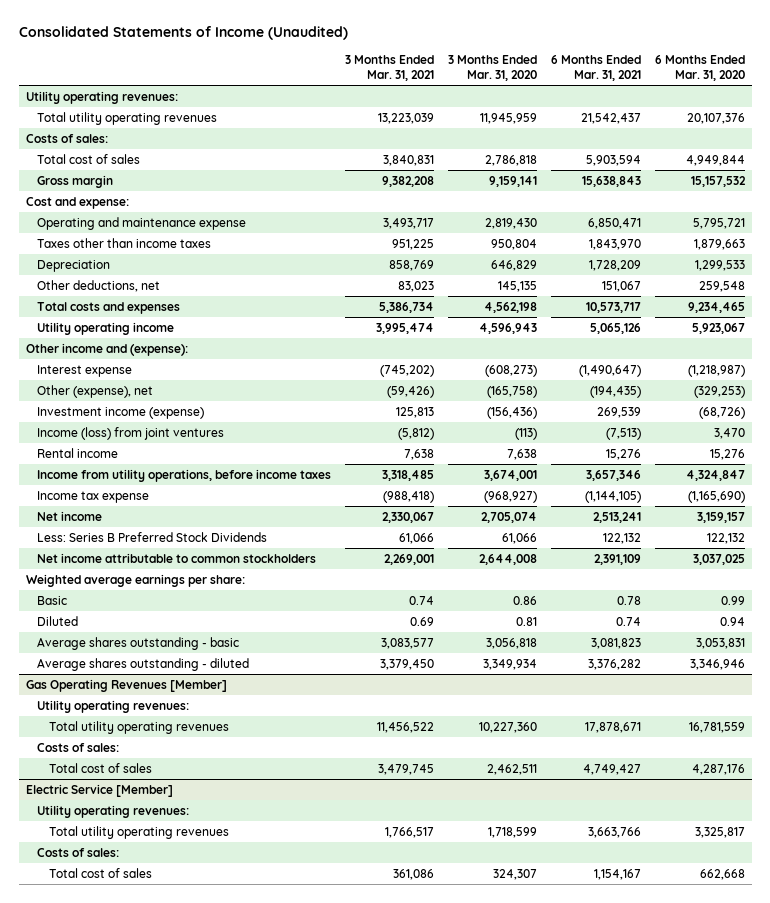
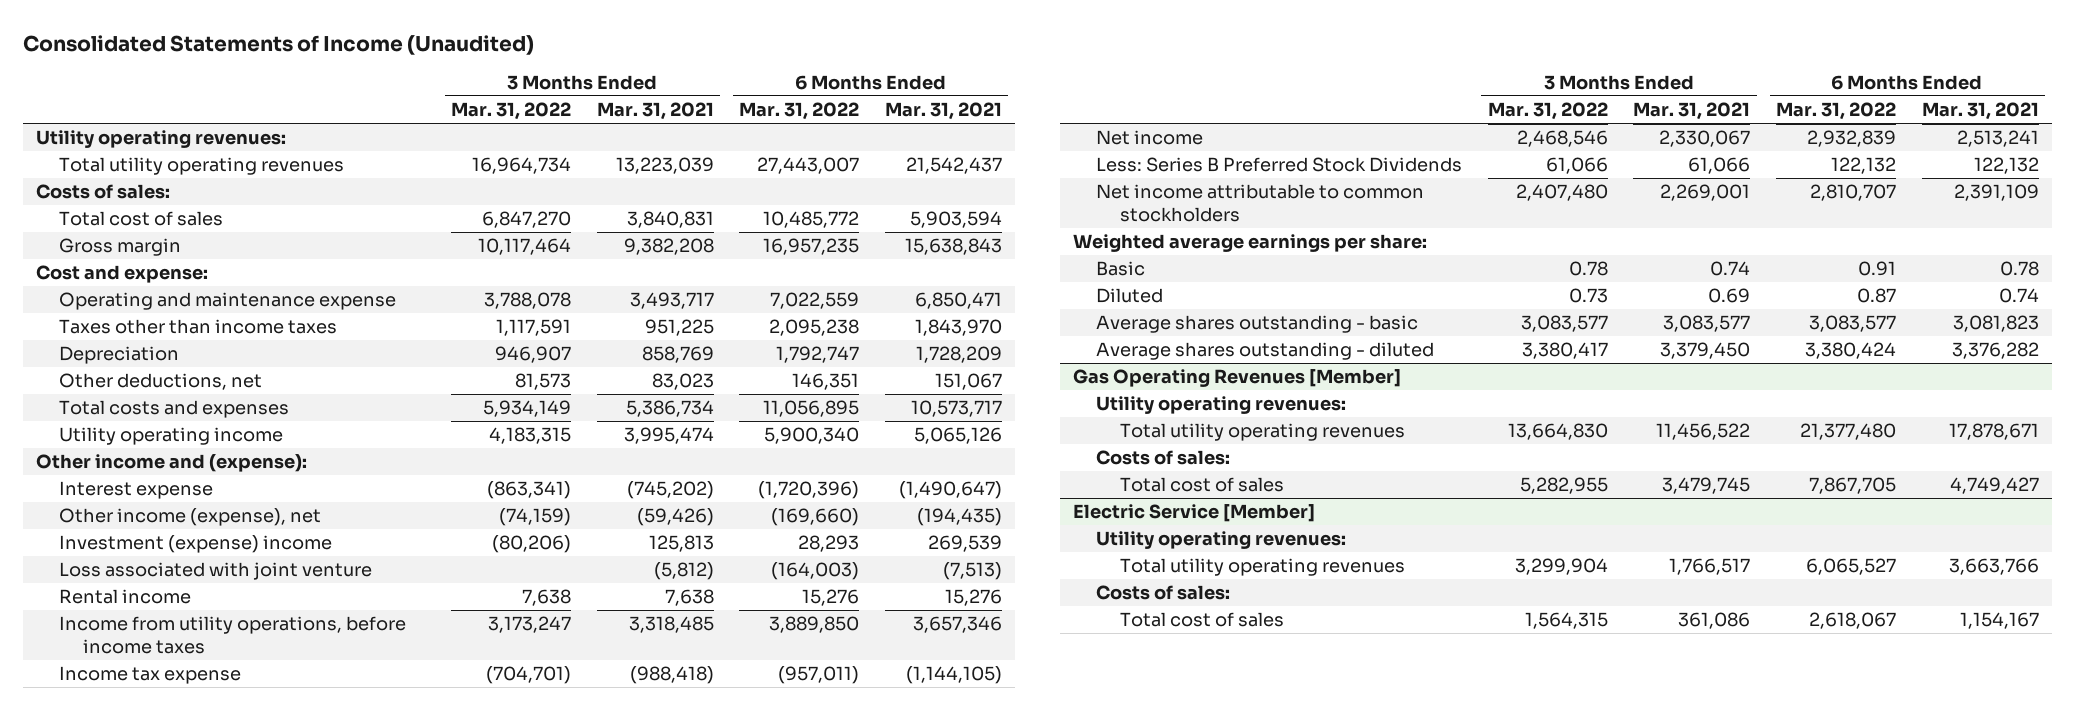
- | 3 Months Ended Mar. 31, 2021 | 3 Months Ended Mar. 31, 2020 | 6 Months Ended Mar. 31, 2021 | 6 Months Ended Mar. 31, 2020
+ | 3 Months Ended Mar. 31, 2022 | 3 Months Ended Mar. 31, 2021 | 6 Months Ended Mar. 31, 2022 | 6 Months Ended Mar. 31, 2021
- Other (expense), net | (59,426) | (165,758) | (194,435) | (329,253)
- Investment income (expense) | 125,813 | (156,436) | 269,539 | (68,726)
- Income (loss) from joint ventures | (5,812) | (113) | (7,513) | 3,470
+ Other income (expense), net | (74,159) | (59,426) | (169,660) | (194,435)
+ Investment (expense) income | (80,206) | 125,813 | 28,293 | 269,539
+ Loss associated with joint venture | | (5,812) | (164,003) | (7,513)

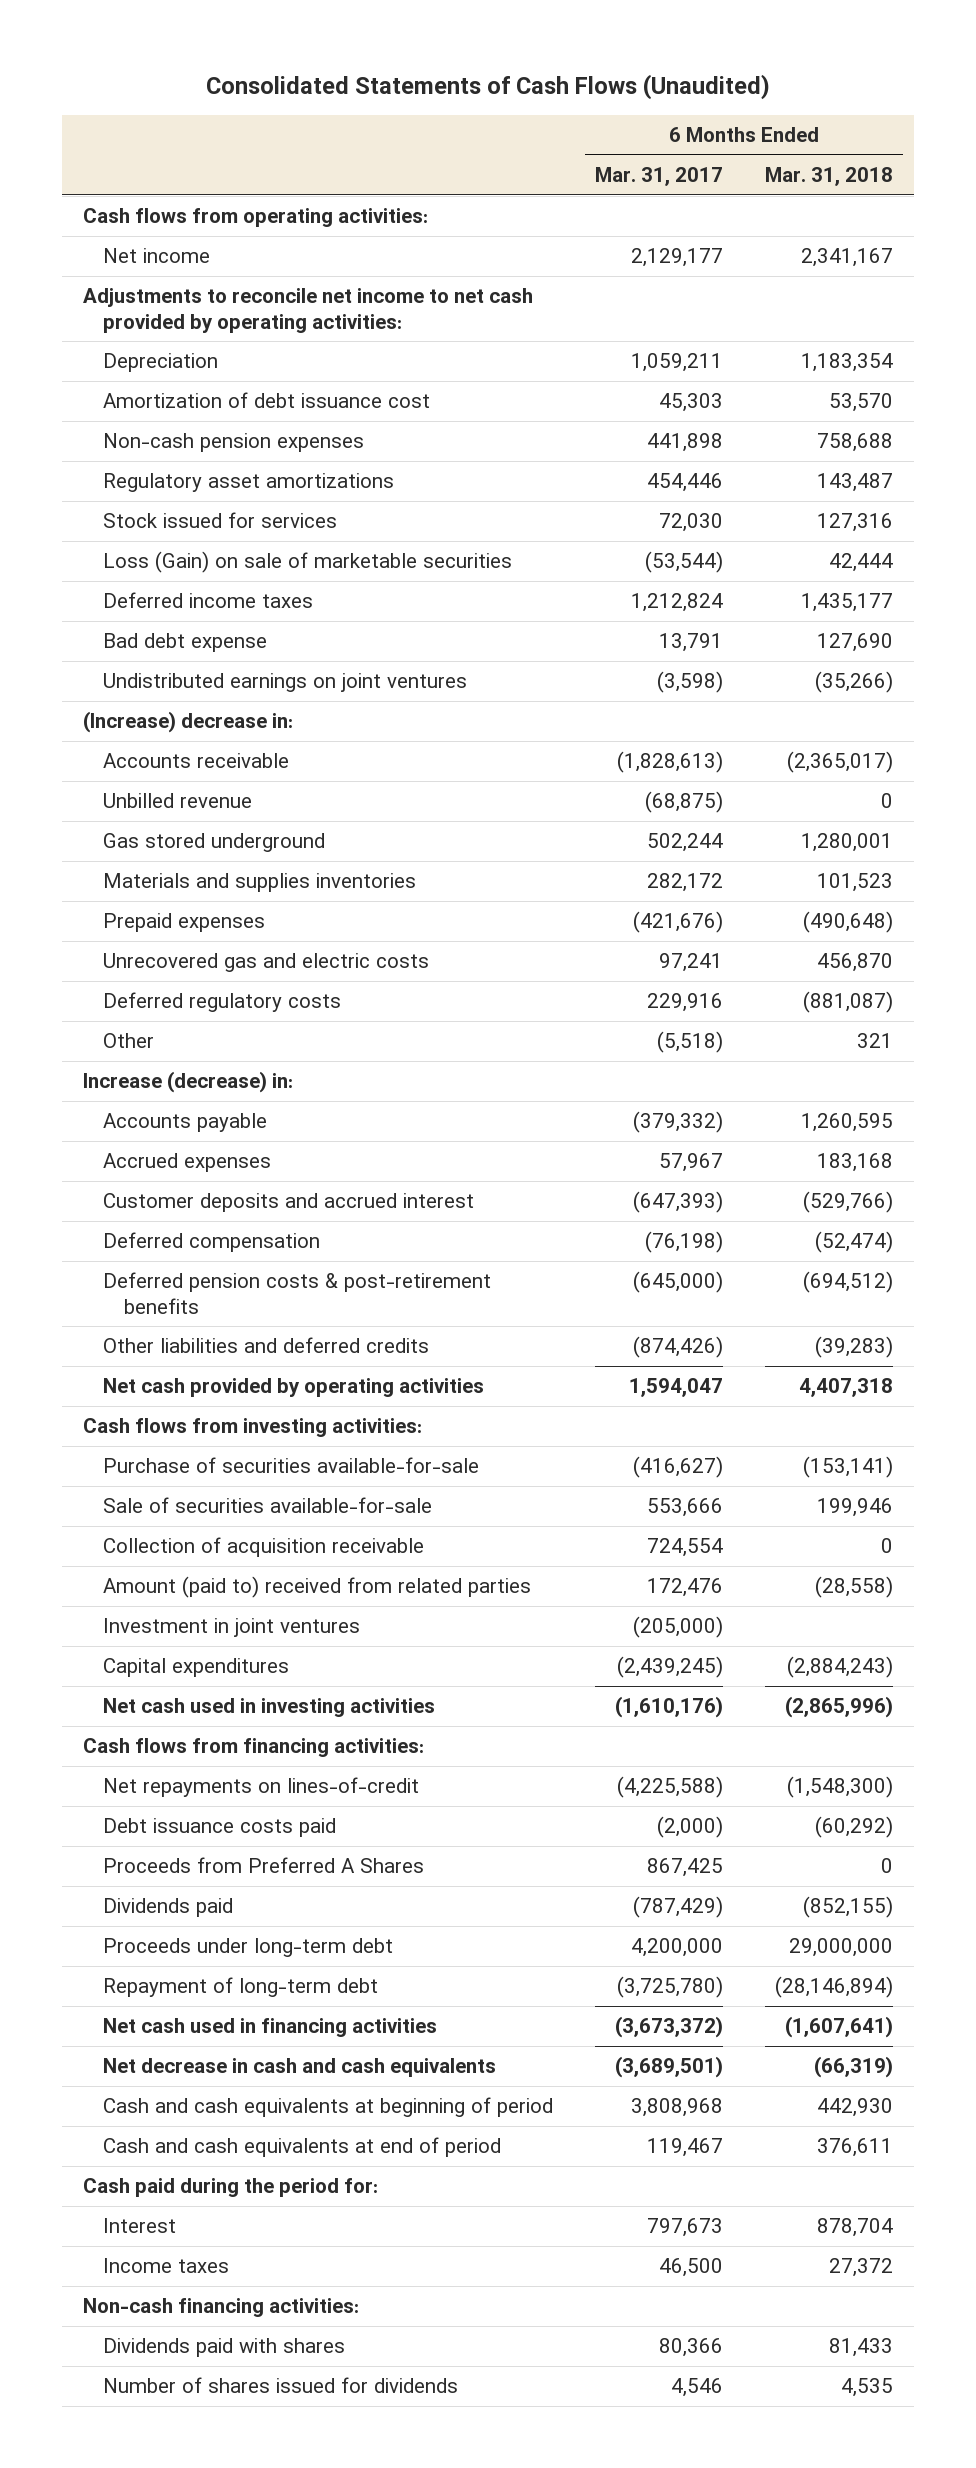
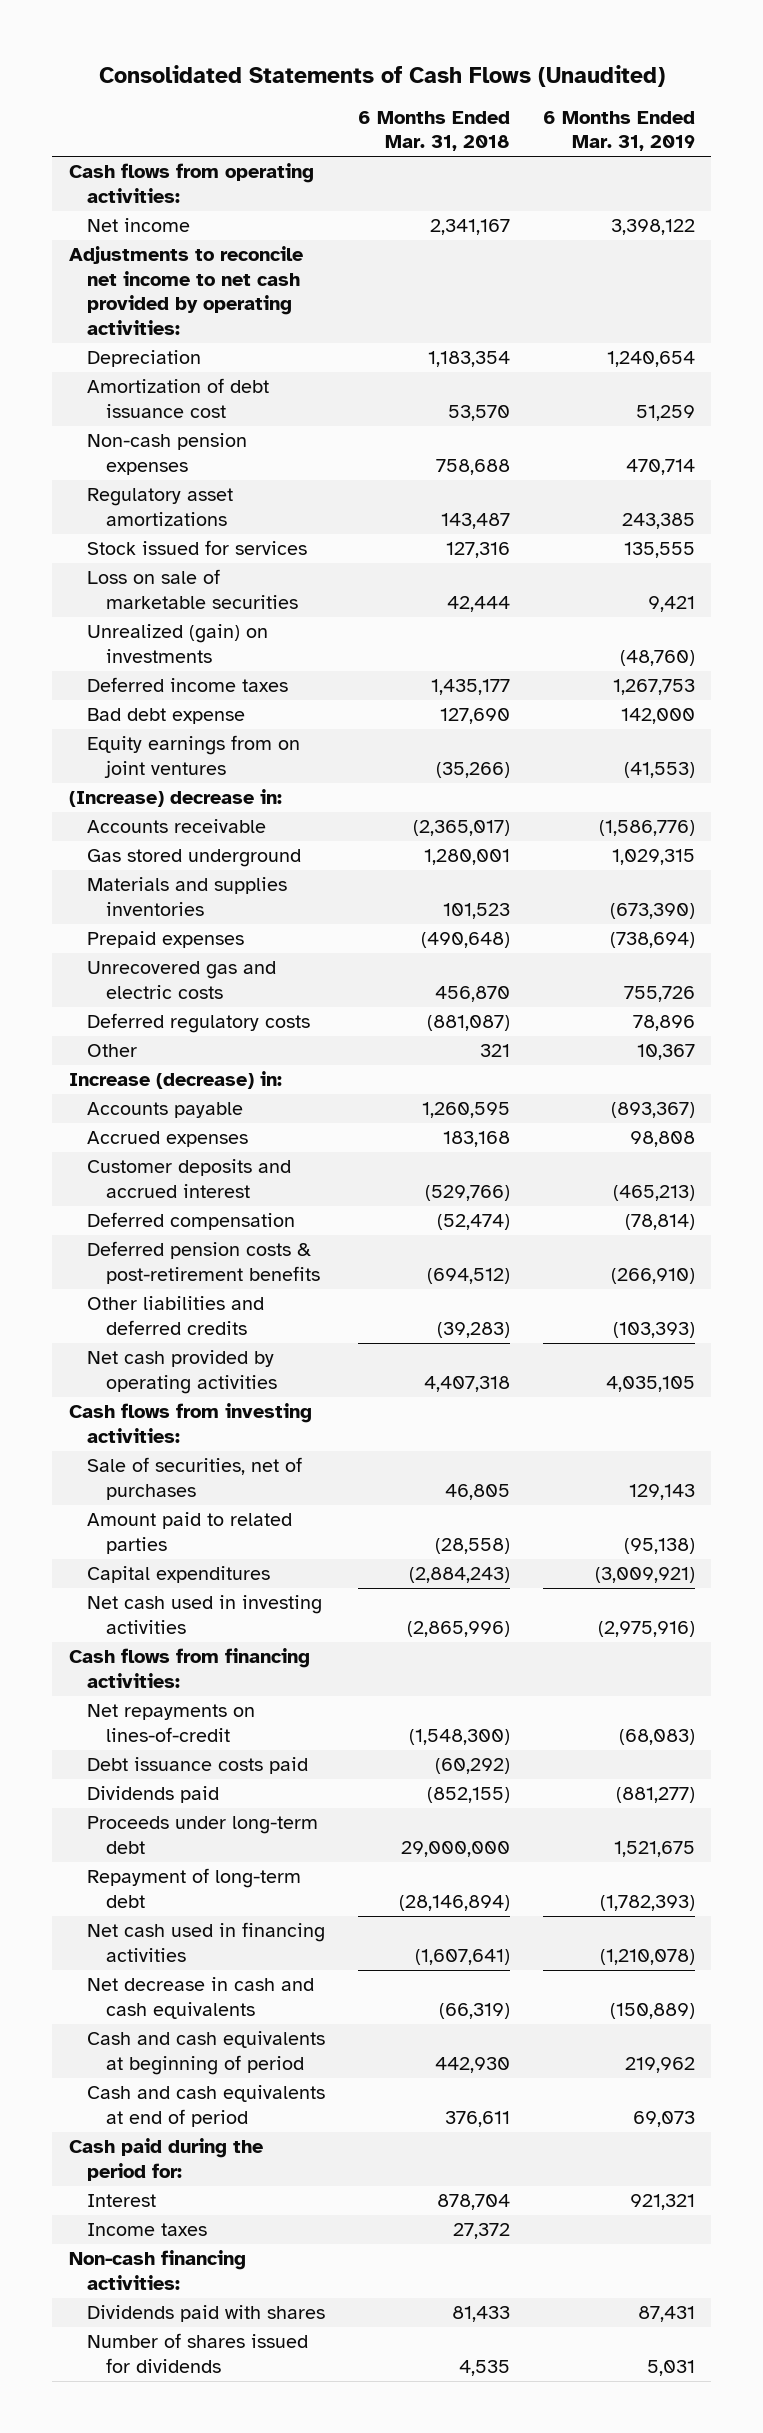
- | 6 Months Ended Mar. 31, 2017 | 6 Months Ended Mar. 31, 2018
+ | 6 Months Ended Mar. 31, 2018 | 6 Months Ended Mar. 31, 2019
- Loss (Gain) on sale of marketable securities | (53,544) | 42,444
+ Loss on sale of marketable securities | 42,444 | 9,421
+ Unrealized (gain) on investments | | (48,760)
- Undistributed earnings on joint ventures | (3,598) | (35,266)
+ Equity earnings from on joint ventures | (35,266) | (41,553)
- Unbilled revenue | (68,875) | 0
- Purchase of securities available-for-sale | (416,627) | (153,141)
- Sale of securities available-for-sale | 553,666 | 199,946
- Collection of acquisition receivable | 724,554 | 0
- Amount (paid to) received from related parties | 172,476 | (28,558)
- Investment in joint ventures | (205,000) |
+ Sale of securities, net of purchases | 46,805 | 129,143
+ Amount paid to related parties | (28,558) | (95,138)
- Proceeds from Preferred A Shares | 867,425 | 0

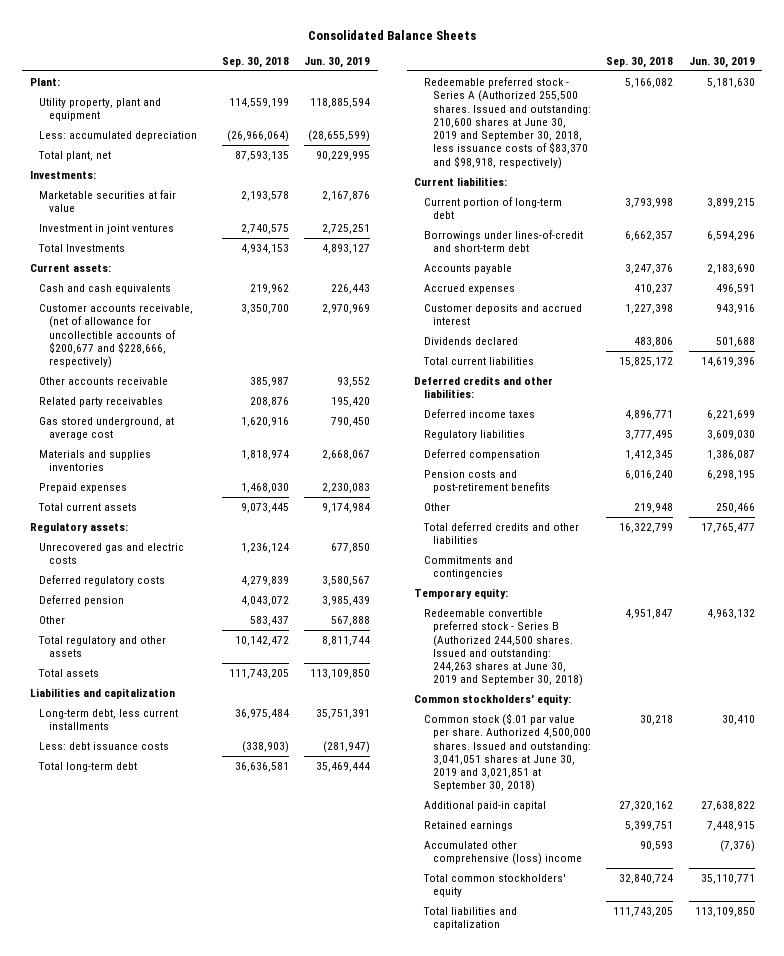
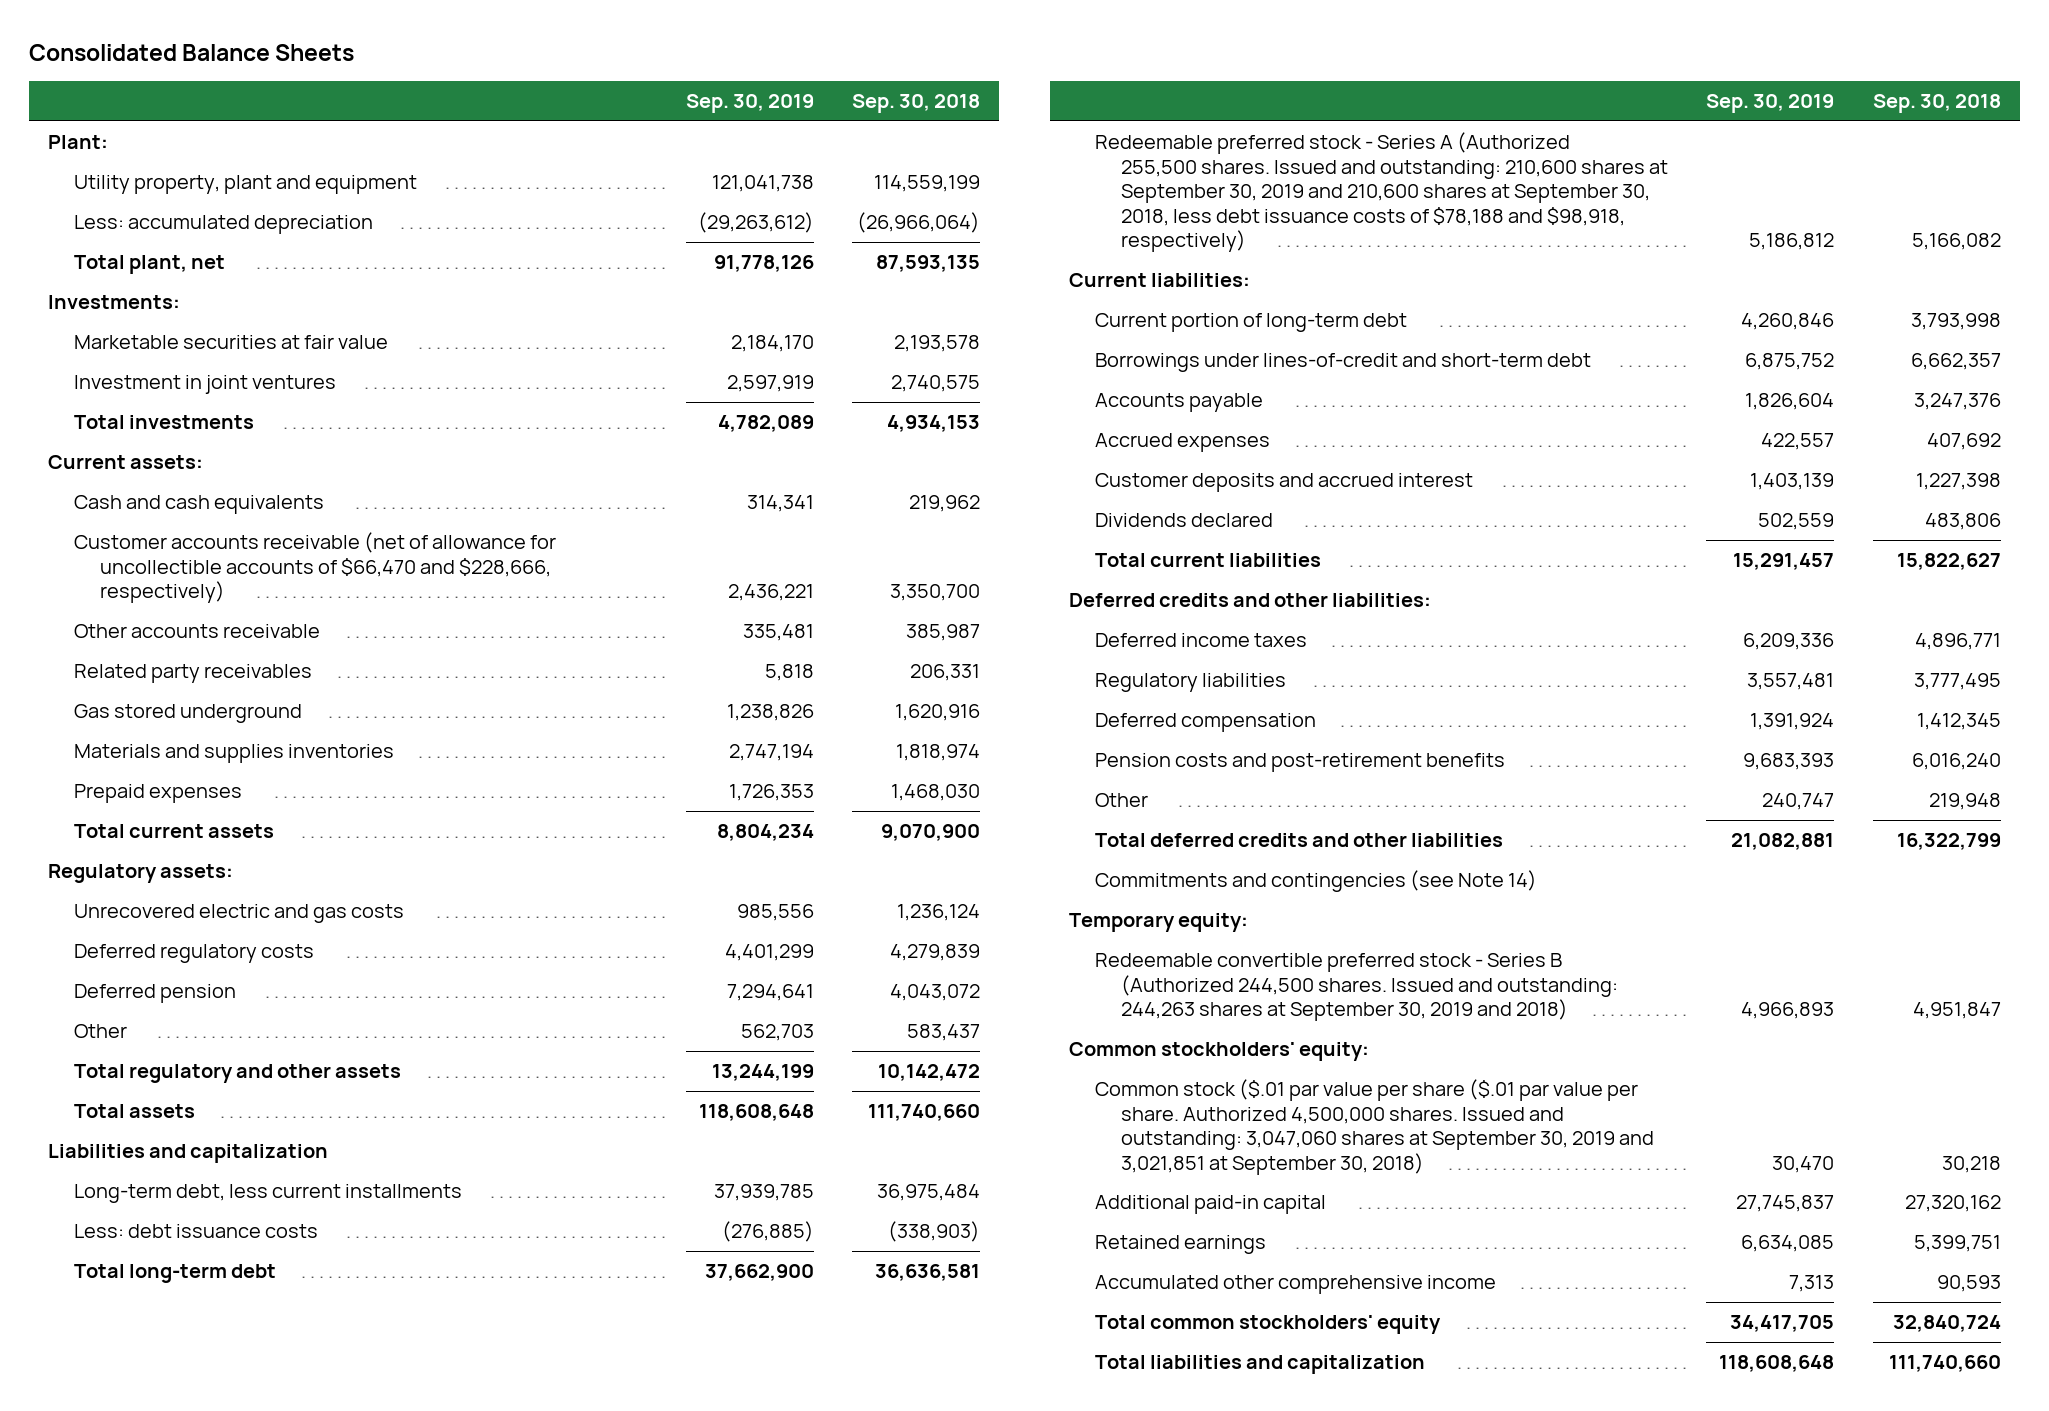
- | Sep. 30, 2018 | Jun. 30, 2019
+ | Sep. 30, 2019 | Sep. 30, 2018
- Total Investments | 4,934,153 | 4,893,127
+ Total investments | 4,782,089 | 4,934,153
- Customer accounts receivable, (net of allowance for uncollectible accounts of $200,677 and $228,666, respectively) | 3,350,700 | 2,970,969
+ Customer accounts receivable (net of allowance for uncollectible accounts of $66,470 and $228,666, respectively) | 2,436,221 | 3,350,700
- Related party receivables | 208,876 | 195,420
- Gas stored underground, at average cost | 1,620,916 | 790,450
+ Related party receivables | 5,818 | 206,331
+ Gas stored underground | 1,238,826 | 1,620,916
- Total current assets | 9,073,445 | 9,174,984
+ Total current assets | 8,804,234 | 9,070,900
- Unrecovered gas and electric costs | 1,236,124 | 677,850
+ Unrecovered electric and gas costs | 985,556 | 1,236,124
- Total assets | 111,743,205 | 113,109,850
+ Total assets | 118,608,648 | 111,740,660
- Redeemable preferred stock - Series A (Authorized 255,500 shares. Issued and outstanding: 210,600 shares at June 30, 2019 and September 30, 2018, less issuance costs of $83,370 and $98,918, respectively) | 5,166,082 | 5,181,630
+ Redeemable preferred stock - Series A (Authorized 255,500 shares. Issued and outstanding: 210,600 shares at September 30, 2019 and 210,600 shares at September 30, 2018, less debt issuance costs of $78,188 and $98,918, respectively) | 5,186,812 | 5,166,082
- Accrued expenses | 410,237 | 496,591
+ Accrued expenses | 422,557 | 407,692
- Total current liabilities | 15,825,172 | 14,619,396
+ Total current liabilities | 15,291,457 | 15,822,627
- Commitments and contingencies
+ Commitments and contingencies (see Note 14)
- Redeemable convertible preferred stock - Series B (Authorized 244,500 shares. Issued and outstanding: 244,263 shares at June 30, 2019 and September 30, 2018) | 4,951,847 | 4,963,132
+ Redeemable convertible preferred stock - Series B (Authorized 244,500 shares. Issued and outstanding: 244,263 shares at September 30, 2019 and 2018) | 4,966,893 | 4,951,847
- Common stock ($.01 par value per share. Authorized 4,500,000 shares. Issued and outstanding: 3,041,051 shares at June 30, 2019 and 3,021,851 at September 30, 2018) | 30,218 | 30,410
+ Common stock ($.01 par value per share ($.01 par value per share. Authorized 4,500,000 shares. Issued and outstanding: 3,047,060 shares at September 30, 2019 and 3,021,851 at September 30, 2018) | 30,470 | 30,218
- Accumulated other comprehensive (loss) income | 90,593 | (7,376)
+ Accumulated other comprehensive income | 7,313 | 90,593
- Total liabilities and capitalization | 111,743,205 | 113,109,850
+ Total liabilities and capitalization | 118,608,648 | 111,740,660

